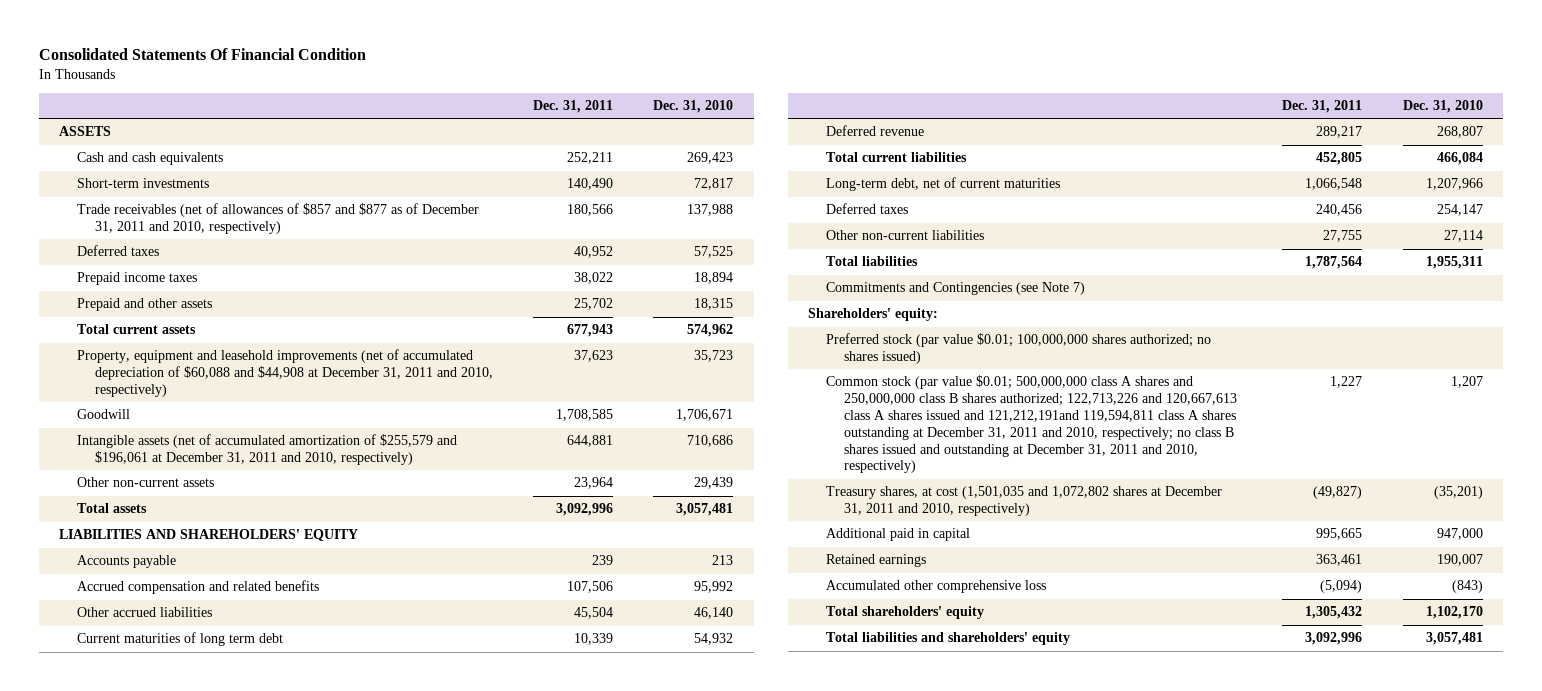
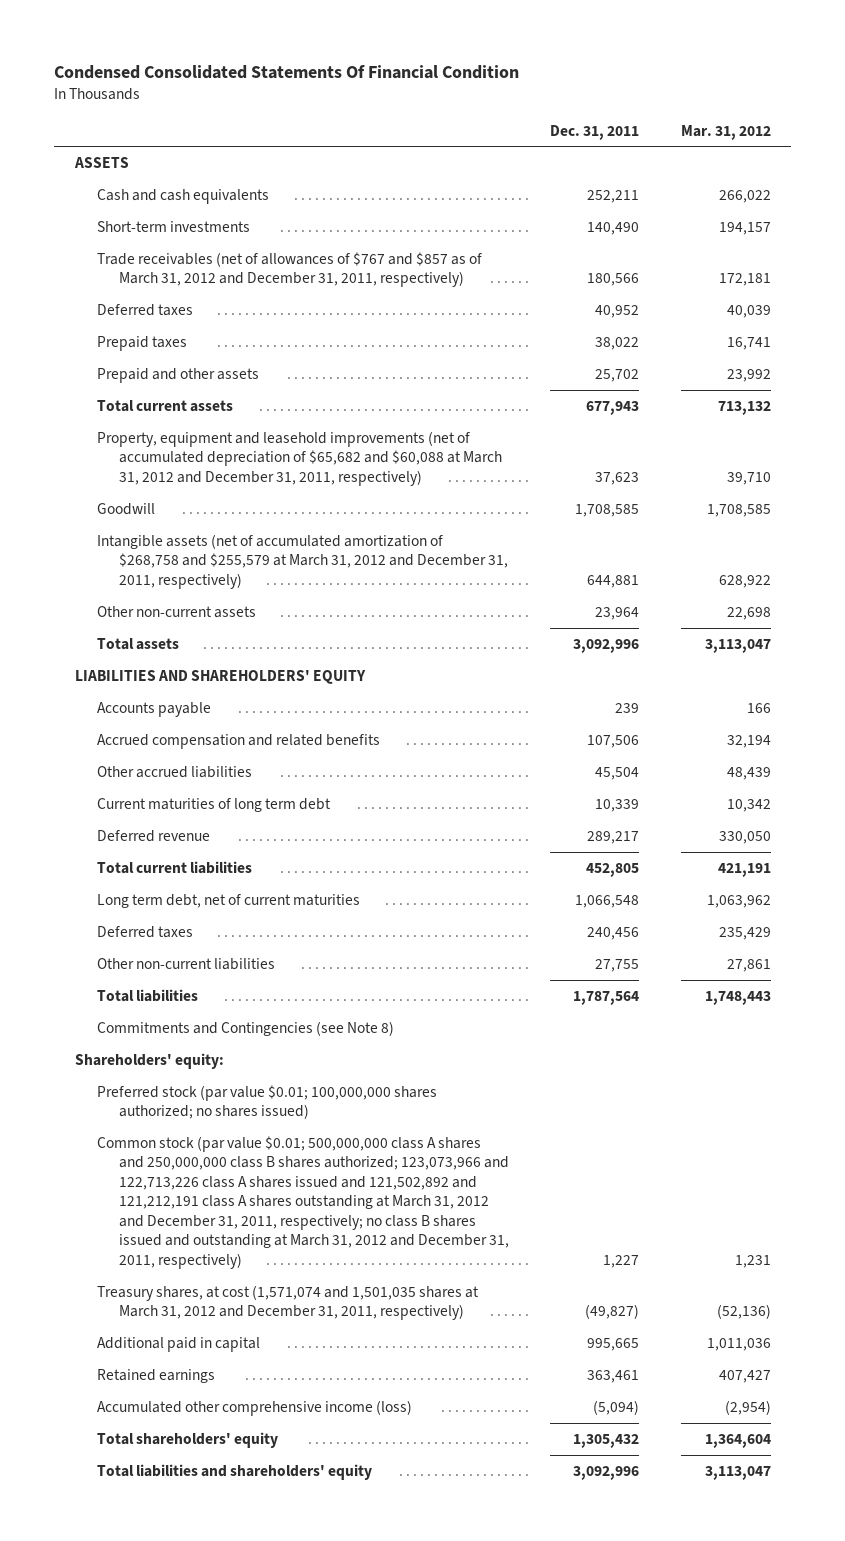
- Consolidated Statements Of Financial Condition
+ Condensed Consolidated Statements Of Financial Condition
- | Dec. 31, 2011 | Dec. 31, 2010
+ | Dec. 31, 2011 | Mar. 31, 2012
- Trade receivables (net of allowances of $857 and $877 as of December 31, 2011 and 2010, respectively) | 180,566 | 137,988
+ Trade receivables (net of allowances of $767 and $857 as of March 31, 2012 and December 31, 2011, respectively) | 180,566 | 172,181
- Prepaid income taxes | 38,022 | 18,894
+ Prepaid taxes | 38,022 | 16,741
- Property, equipment and leasehold improvements (net of accumulated depreciation of $60,088 and $44,908 at December 31, 2011 and 2010, respectively) | 37,623 | 35,723
+ Property, equipment and leasehold improvements (net of accumulated depreciation of $65,682 and $60,088 at March 31, 2012 and December 31, 2011, respectively) | 37,623 | 39,710
- Intangible assets (net of accumulated amortization of $255,579 and $196,061 at December 31, 2011 and 2010, respectively) | 644,881 | 710,686
+ Intangible assets (net of accumulated amortization of $268,758 and $255,579 at March 31, 2012 and December 31, 2011, respectively) | 644,881 | 628,922
- Long-term debt, net of current maturities | 1,066,548 | 1,207,966
+ Long term debt, net of current maturities | 1,066,548 | 1,063,962
- Commitments and Contingencies (see Note 7)
+ Commitments and Contingencies (see Note 8)
- Common stock (par value $0.01; 500,000,000 class A shares and 250,000,000 class B shares authorized; 122,713,226 and 120,667,613 class A shares issued and 121,212,191and 119,594,811 class A shares outstanding at December 31, 2011 and 2010, respectively; no class B shares issued and outstanding at December 31, 2011 and 2010, respectively) | 1,227 | 1,207
- Treasury shares, at cost (1,501,035 and 1,072,802 shares at December 31, 2011 and 2010, respectively) | (49,827) | (35,201)
+ Common stock (par value $0.01; 500,000,000 class A shares and 250,000,000 class B shares authorized; 123,073,966 and 122,713,226 class A shares issued and 121,502,892 and 121,212,191 class A shares outstanding at March 31, 2012 and December 31, 2011, respectively; no class B shares issued and outstanding at March 31, 2012 and December 31, 2011, respectively) | 1,227 | 1,231
+ Treasury shares, at cost (1,571,074 and 1,501,035 shares at March 31, 2012 and December 31, 2011, respectively) | (49,827) | (52,136)
- Accumulated other comprehensive loss | (5,094) | (843)
+ Accumulated other comprehensive income (loss) | (5,094) | (2,954)

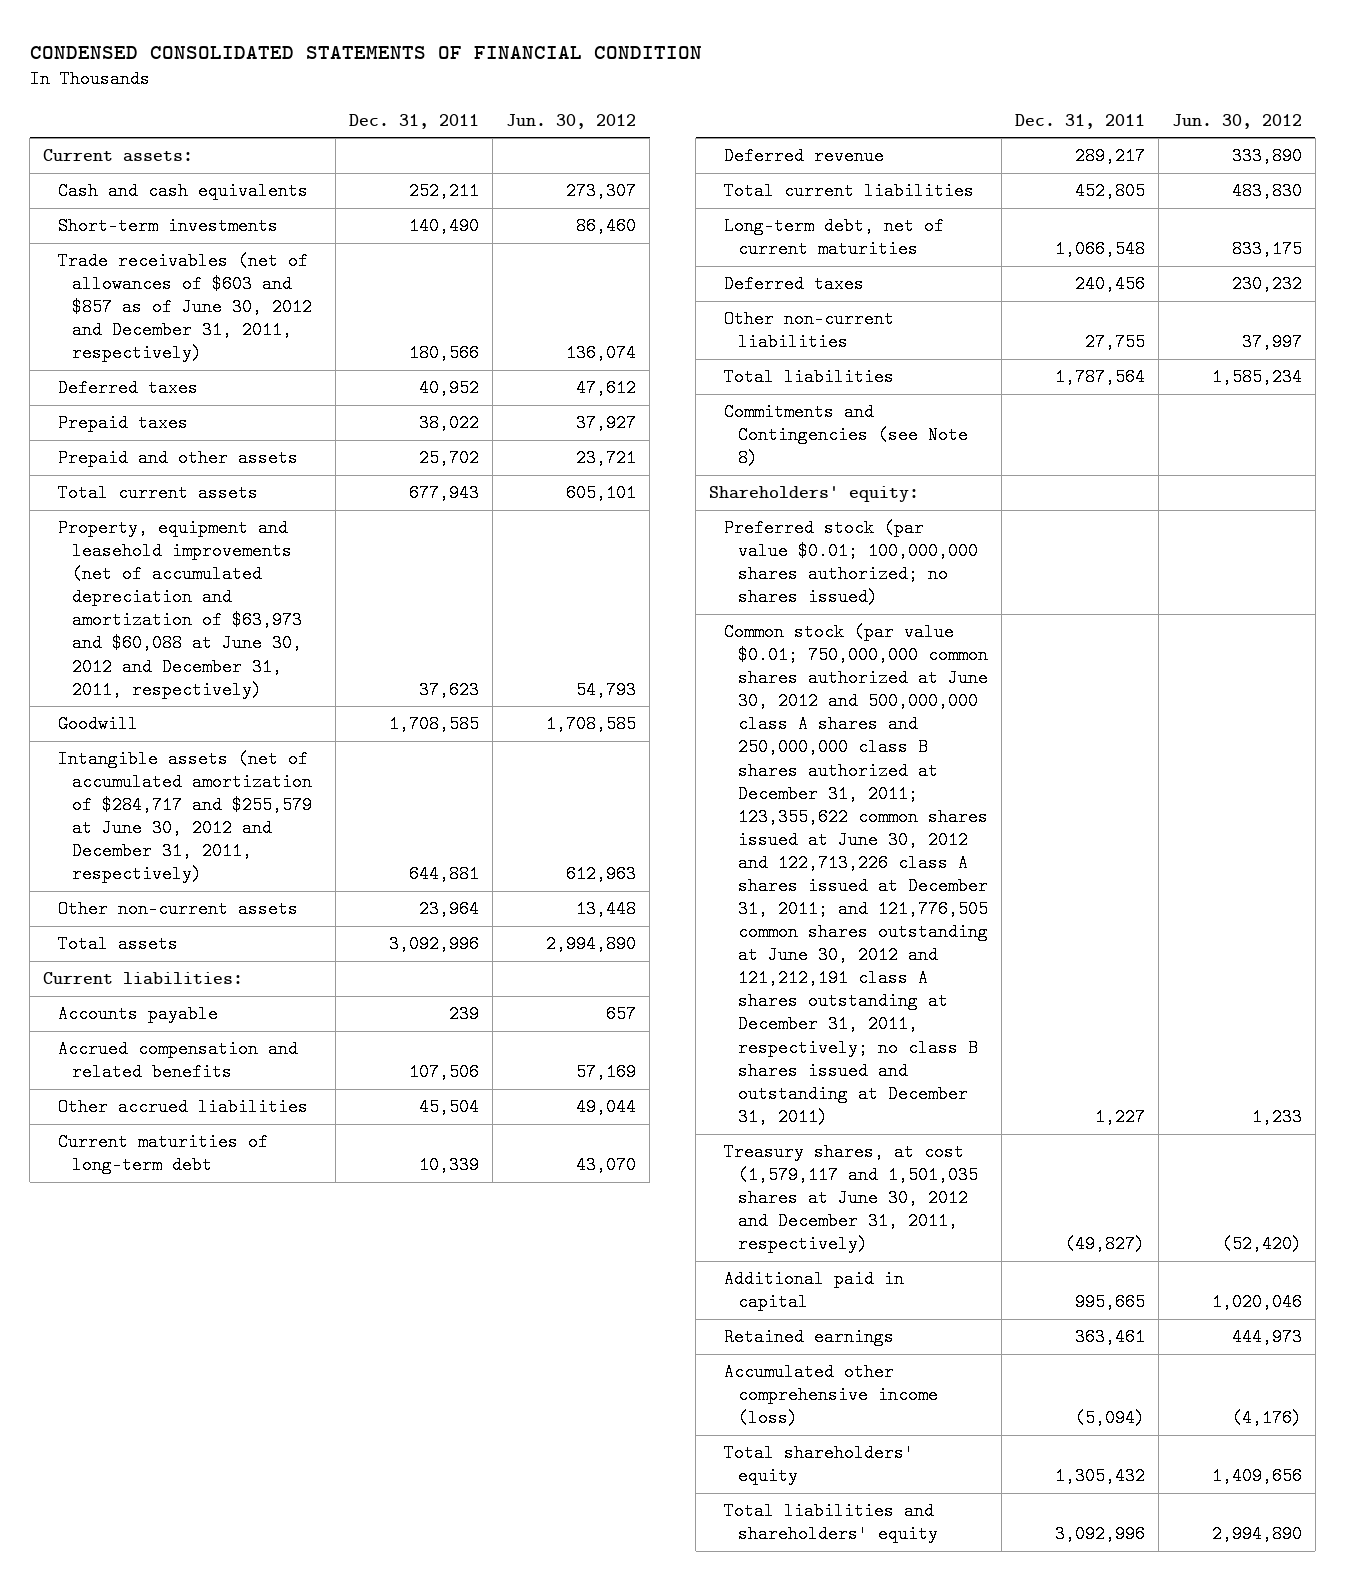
- Condensed Consolidated Statements Of Financial Condition
+ CONDENSED CONSOLIDATED STATEMENTS OF FINANCIAL CONDITION
- | Dec. 31, 2011 | Mar. 31, 2012
+ | Dec. 31, 2011 | Jun. 30, 2012
- ASSETS
+ Current assets:
- Trade receivables (net of allowances of $767 and $857 as of March 31, 2012 and December 31, 2011, respectively) | 180,566 | 172,181
+ Trade receivables (net of allowances of $603 and $857 as of June 30, 2012 and December 31, 2011, respectively) | 180,566 | 136,074
- Property, equipment and leasehold improvements (net of accumulated depreciation of $65,682 and $60,088 at March 31, 2012 and December 31, 2011, respectively) | 37,623 | 39,710
+ Property, equipment and leasehold improvements (net of accumulated depreciation and amortization of $63,973 and $60,088 at June 30, 2012 and December 31, 2011, respectively) | 37,623 | 54,793
- Intangible assets (net of accumulated amortization of $268,758 and $255,579 at March 31, 2012 and December 31, 2011, respectively) | 644,881 | 628,922
+ Intangible assets (net of accumulated amortization of $284,717 and $255,579 at June 30, 2012 and December 31, 2011, respectively) | 644,881 | 612,963
- LIABILITIES AND SHAREHOLDERS' EQUITY
+ Current liabilities:
- Current maturities of long term debt | 10,339 | 10,342
+ Current maturities of long-term debt | 10,339 | 43,070
- Long term debt, net of current maturities | 1,066,548 | 1,063,962
+ Long-term debt, net of current maturities | 1,066,548 | 833,175
- Common stock (par value $0.01; 500,000,000 class A shares and 250,000,000 class B shares authorized; 123,073,966 and 122,713,226 class A shares issued and 121,502,892 and 121,212,191 class A shares outstanding at March 31, 2012 and December 31, 2011, respectively; no class B shares issued and outstanding at March 31, 2012 and December 31, 2011, respectively) | 1,227 | 1,231
- Treasury shares, at cost (1,571,074 and 1,501,035 shares at March 31, 2012 and December 31, 2011, respectively) | (49,827) | (52,136)
+ Common stock (par value $0.01; 750,000,000 common shares authorized at June 30, 2012 and 500,000,000 class A shares and 250,000,000 class B shares authorized at December 31, 2011; 123,355,622 common shares issued at June 30, 2012 and 122,713,226 class A shares issued at December 31, 2011; and 121,776,505 common shares outstanding at June 30, 2012 and 121,212,191 class A shares outstanding at December 31, 2011, respectively; no class B shares issued and outstanding at December 31, 2011) | 1,227 | 1,233
+ Treasury shares, at cost (1,579,117 and 1,501,035 shares at June 30, 2012 and December 31, 2011, respectively) | (49,827) | (52,420)

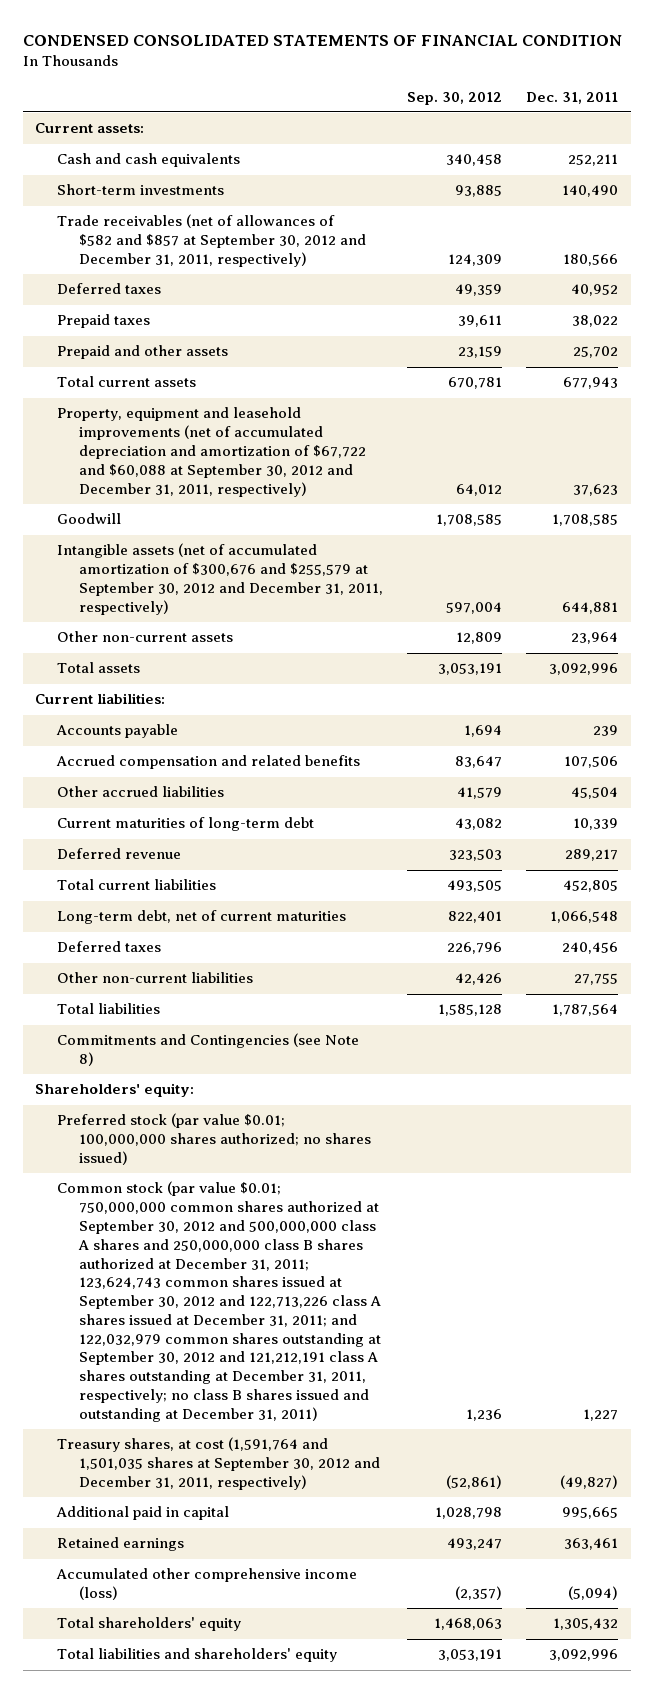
- | Dec. 31, 2011 | Jun. 30, 2012
+ | Sep. 30, 2012 | Dec. 31, 2011
- Trade receivables (net of allowances of $603 and $857 as of June 30, 2012 and December 31, 2011, respectively) | 180,566 | 136,074
+ Trade receivables (net of allowances of $582 and $857 at September 30, 2012 and December 31, 2011, respectively) | 124,309 | 180,566
- Property, equipment and leasehold improvements (net of accumulated depreciation and amortization of $63,973 and $60,088 at June 30, 2012 and December 31, 2011, respectively) | 37,623 | 54,793
+ Property, equipment and leasehold improvements (net of accumulated depreciation and amortization of $67,722 and $60,088 at September 30, 2012 and December 31, 2011, respectively) | 64,012 | 37,623
- Intangible assets (net of accumulated amortization of $284,717 and $255,579 at June 30, 2012 and December 31, 2011, respectively) | 644,881 | 612,963
+ Intangible assets (net of accumulated amortization of $300,676 and $255,579 at September 30, 2012 and December 31, 2011, respectively) | 597,004 | 644,881
- Common stock (par value $0.01; 750,000,000 common shares authorized at June 30, 2012 and 500,000,000 class A shares and 250,000,000 class B shares authorized at December 31, 2011; 123,355,622 common shares issued at June 30, 2012 and 122,713,226 class A shares issued at December 31, 2011; and 121,776,505 common shares outstanding at June 30, 2012 and 121,212,191 class A shares outstanding at December 31, 2011, respectively; no class B shares issued and outstanding at December 31, 2011) | 1,227 | 1,233
- Treasury shares, at cost (1,579,117 and 1,501,035 shares at June 30, 2012 and December 31, 2011, respectively) | (49,827) | (52,420)
+ Common stock (par value $0.01; 750,000,000 common shares authorized at September 30, 2012 and 500,000,000 class A shares and 250,000,000 class B shares authorized at December 31, 2011; 123,624,743 common shares issued at September 30, 2012 and 122,713,226 class A shares issued at December 31, 2011; and 122,032,979 common shares outstanding at September 30, 2012 and 121,212,191 class A shares outstanding at December 31, 2011, respectively; no class B shares issued and outstanding at December 31, 2011) | 1,236 | 1,227
+ Treasury shares, at cost (1,591,764 and 1,501,035 shares at September 30, 2012 and December 31, 2011, respectively) | (52,861) | (49,827)

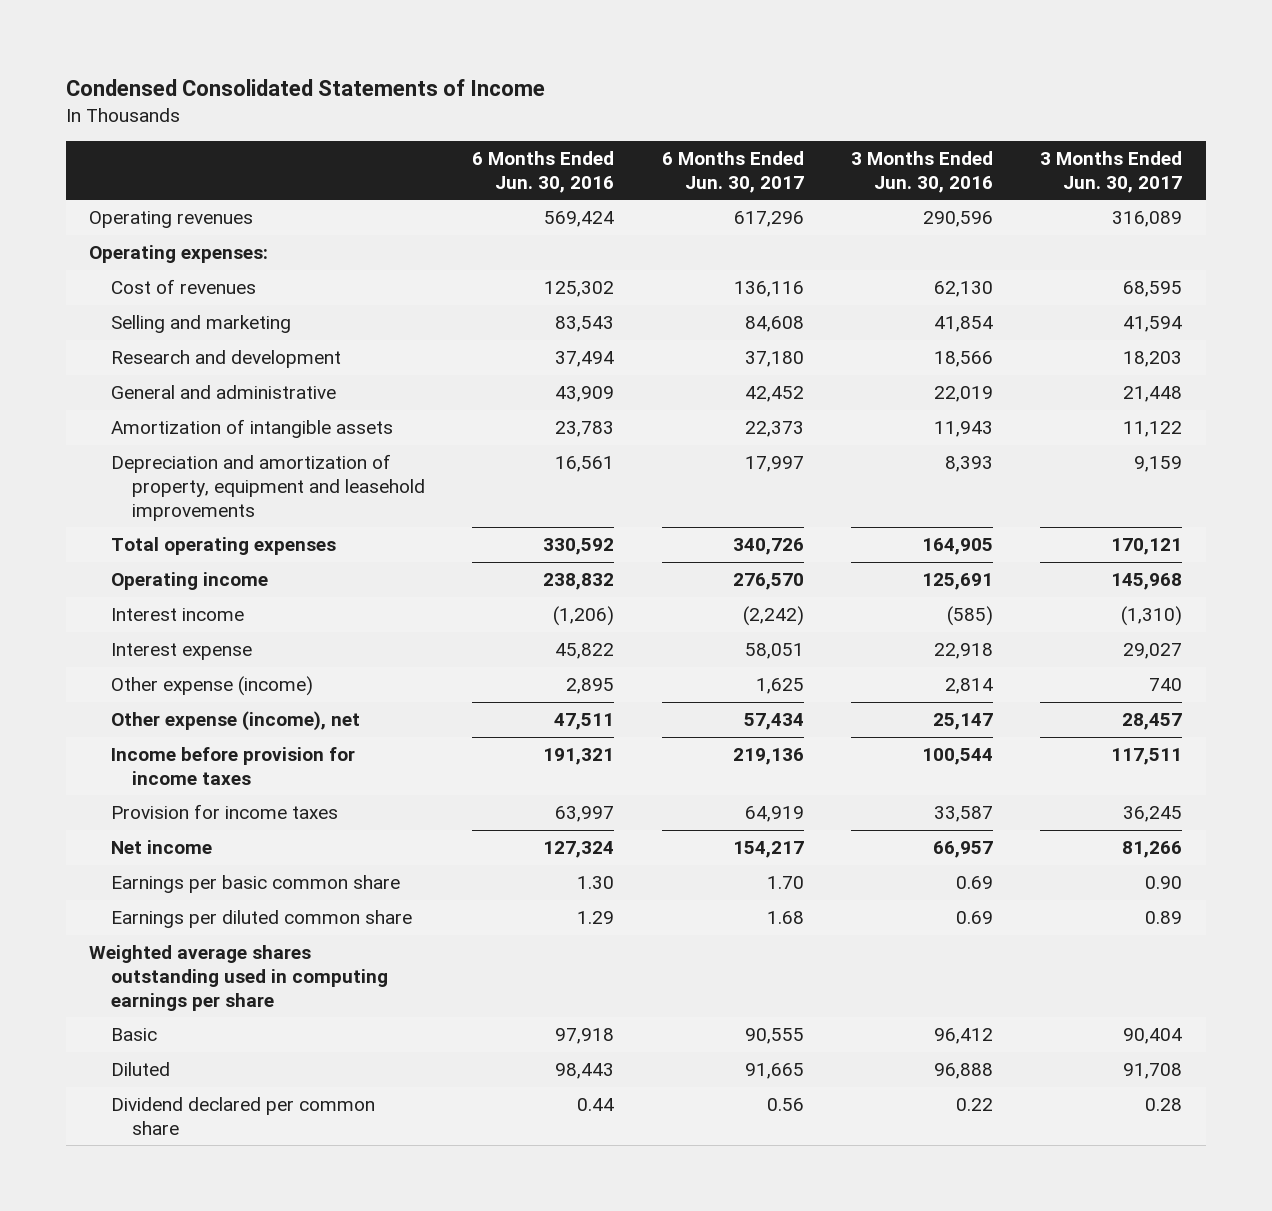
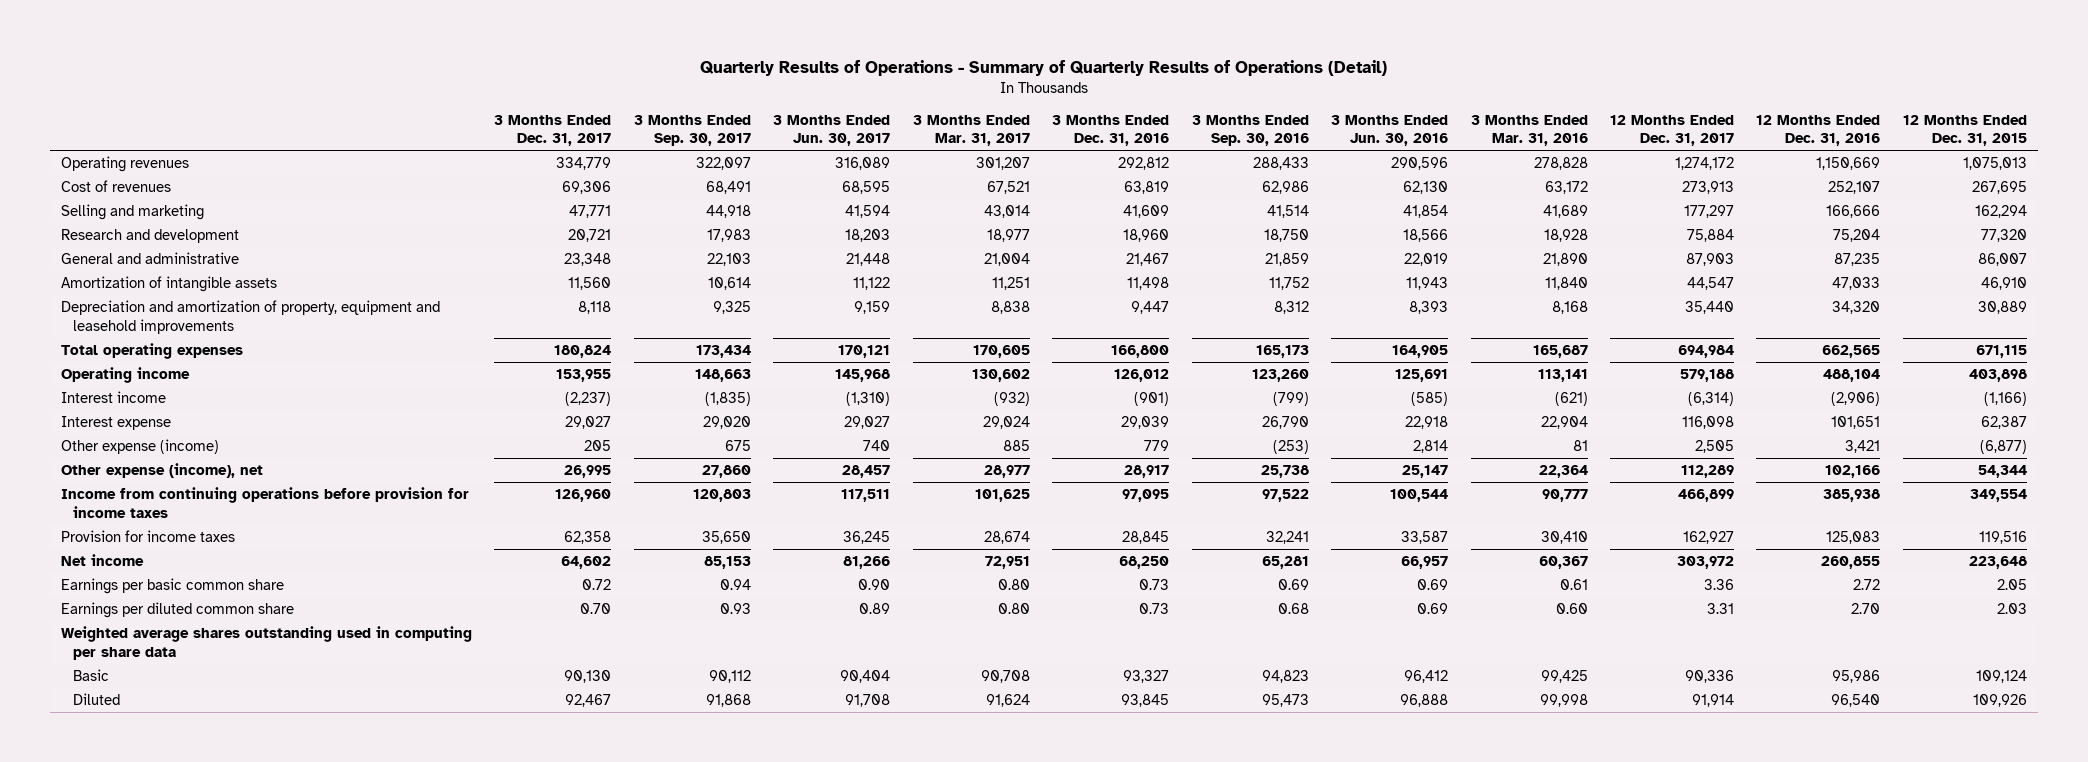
- Condensed Consolidated Statements of Income
+ Quarterly Results of Operations - Summary of Quarterly Results of Operations (Detail)
- | 6 Months Ended Jun. 30, 2016 | 6 Months Ended Jun. 30, 2017 | 3 Months Ended Jun. 30, 2016 | 3 Months Ended Jun. 30, 2017
+ | 3 Months Ended Dec. 31, 2017 | 3 Months Ended Sep. 30, 2017 | 3 Months Ended Jun. 30, 2017 | 3 Months Ended Mar. 31, 2017 | 3 Months Ended Dec. 31, 2016 | 3 Months Ended Sep. 30, 2016 | 3 Months Ended Jun. 30, 2016 | 3 Months Ended Mar. 31, 2016 | 12 Months Ended Dec. 31, 2017 | 12 Months Ended Dec. 31, 2016 | 12 Months Ended Dec. 31, 2015
- Operating expenses:
- Income before provision for income taxes | 191,321 | 219,136 | 100,544 | 117,511
+ Income from continuing operations before provision for income taxes | 126,960 | 120,803 | 117,511 | 101,625 | 97,095 | 97,522 | 100,544 | 90,777 | 466,899 | 385,938 | 349,554
- Weighted average shares outstanding used in computing earnings per share
+ Weighted average shares outstanding used in computing per share data
- Dividend declared per common share | 0.44 | 0.56 | 0.22 | 0.28

